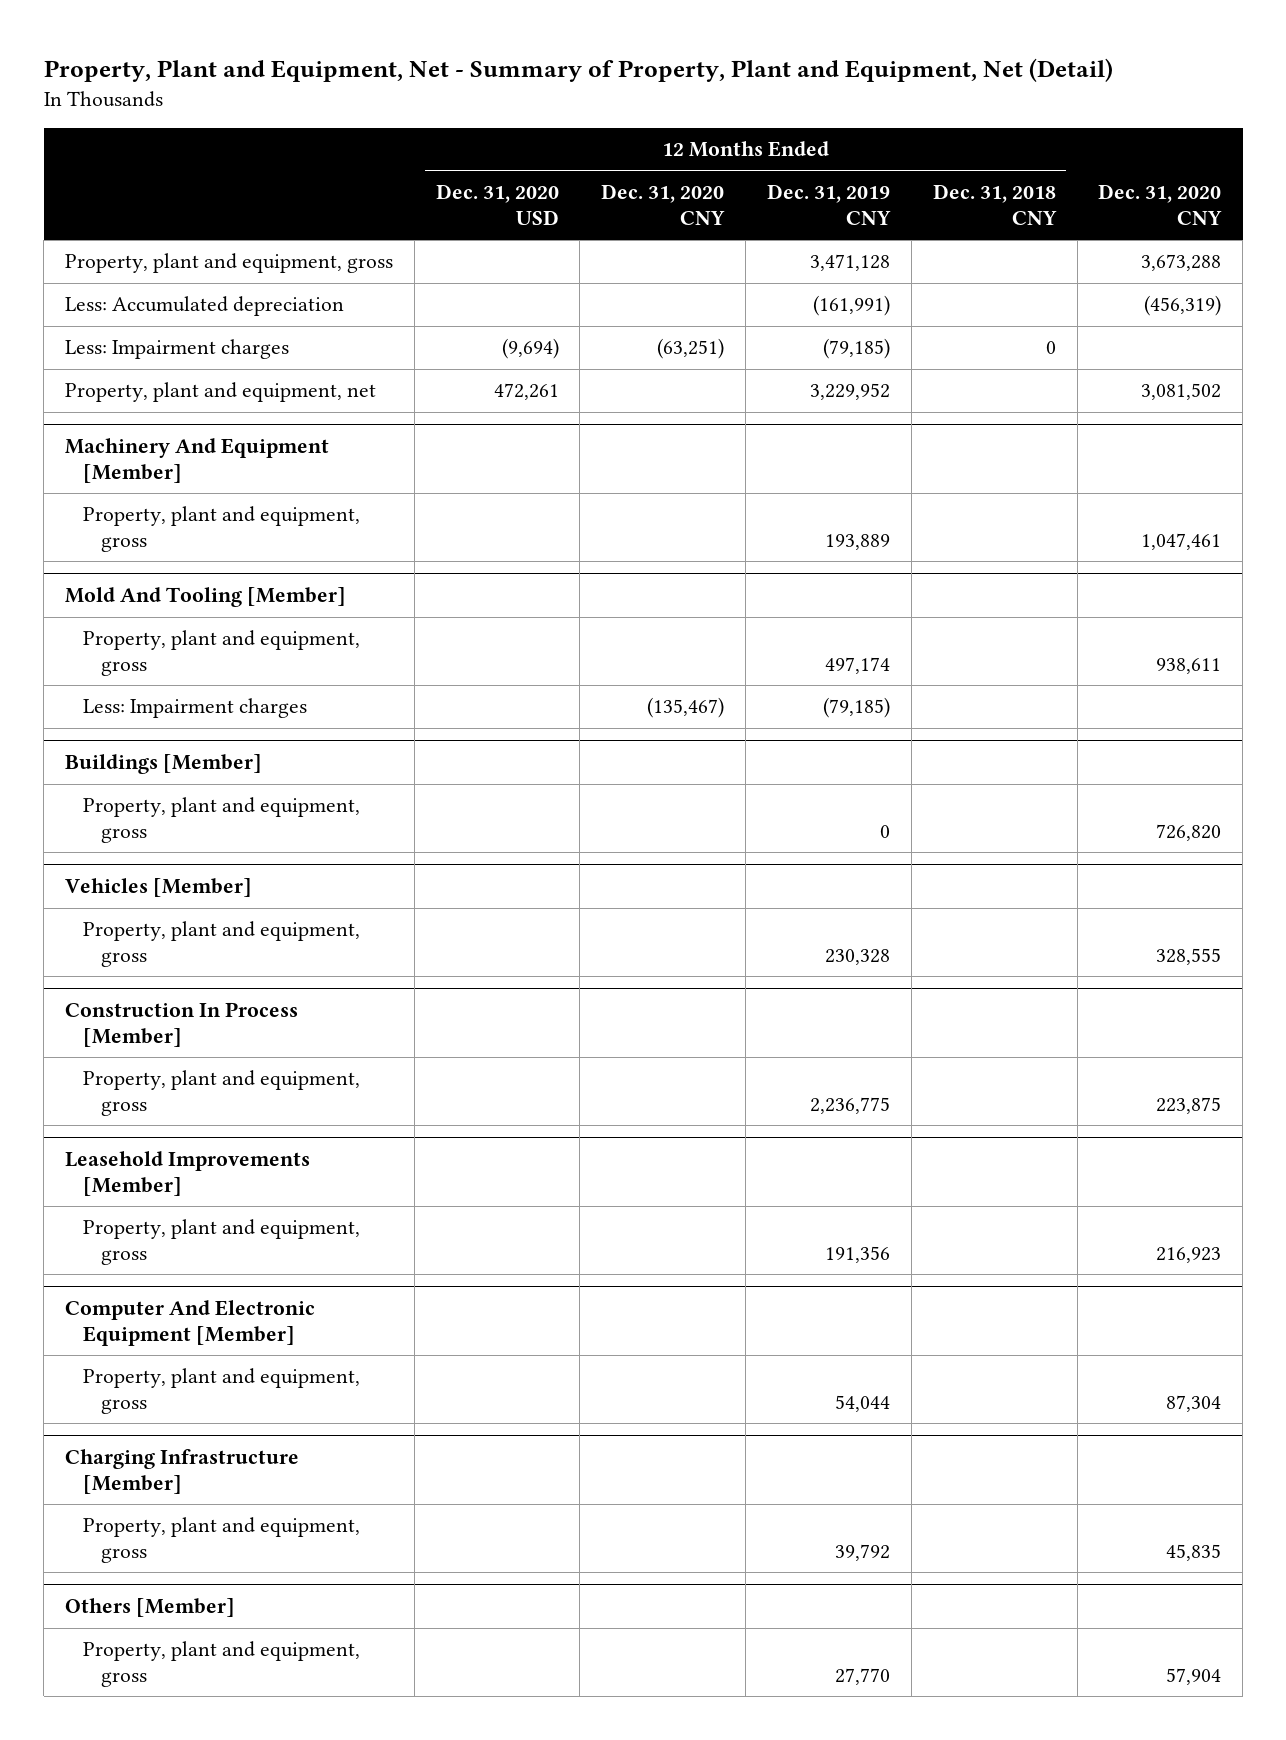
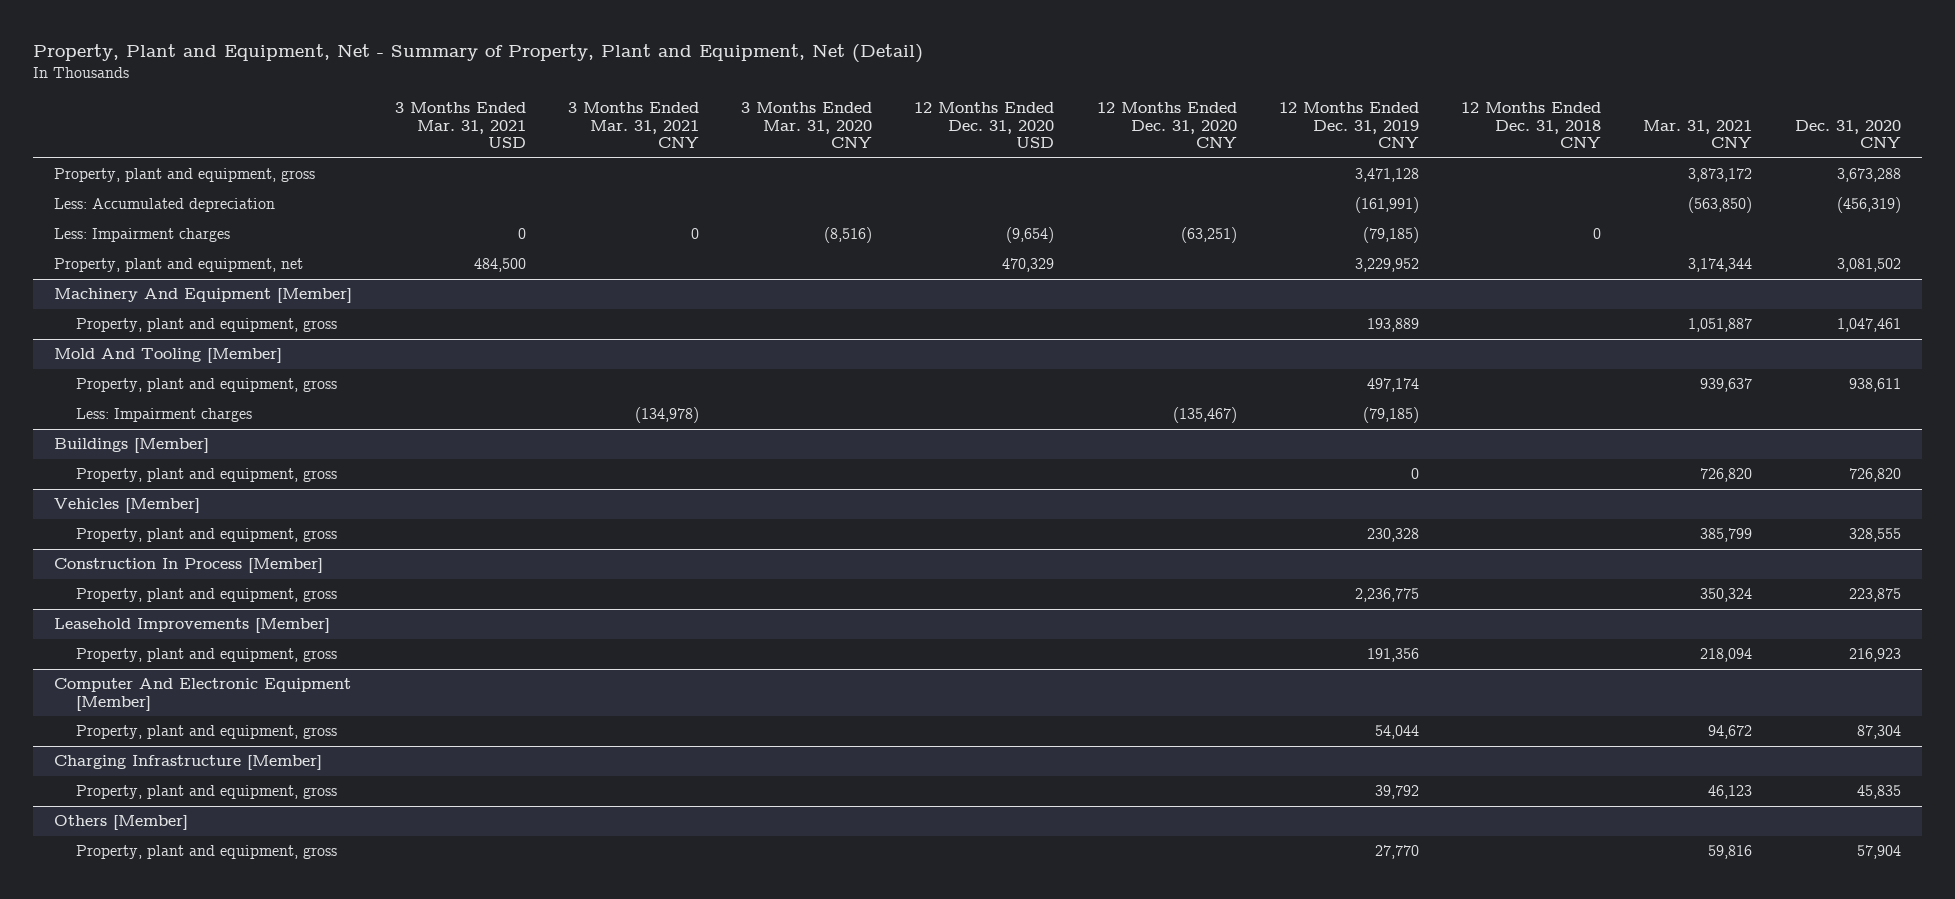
- | 12 Months Ended Dec. 31, 2020 USD | 12 Months Ended Dec. 31, 2020 CNY | 12 Months Ended Dec. 31, 2019 CNY | 12 Months Ended Dec. 31, 2018 CNY | Dec. 31, 2020 CNY
+ | 3 Months Ended Mar. 31, 2021 USD | 3 Months Ended Mar. 31, 2021 CNY | 3 Months Ended Mar. 31, 2020 CNY | 12 Months Ended Dec. 31, 2020 USD | 12 Months Ended Dec. 31, 2020 CNY | 12 Months Ended Dec. 31, 2019 CNY | 12 Months Ended Dec. 31, 2018 CNY | Mar. 31, 2021 CNY | Dec. 31, 2020 CNY
- Less: Impairment charges | (9,694) | (63,251) | (79,185) | 0 |
- Property, plant and equipment, net | 472,261 | | 3,229,952 | | 3,081,502
+ Less: Impairment charges | 0 | 0 | (8,516) | (9,654) | (63,251) | (79,185) | 0 | |
+ Property, plant and equipment, net | 484,500 | | | 470,329 | | 3,229,952 | | 3,174,344 | 3,081,502

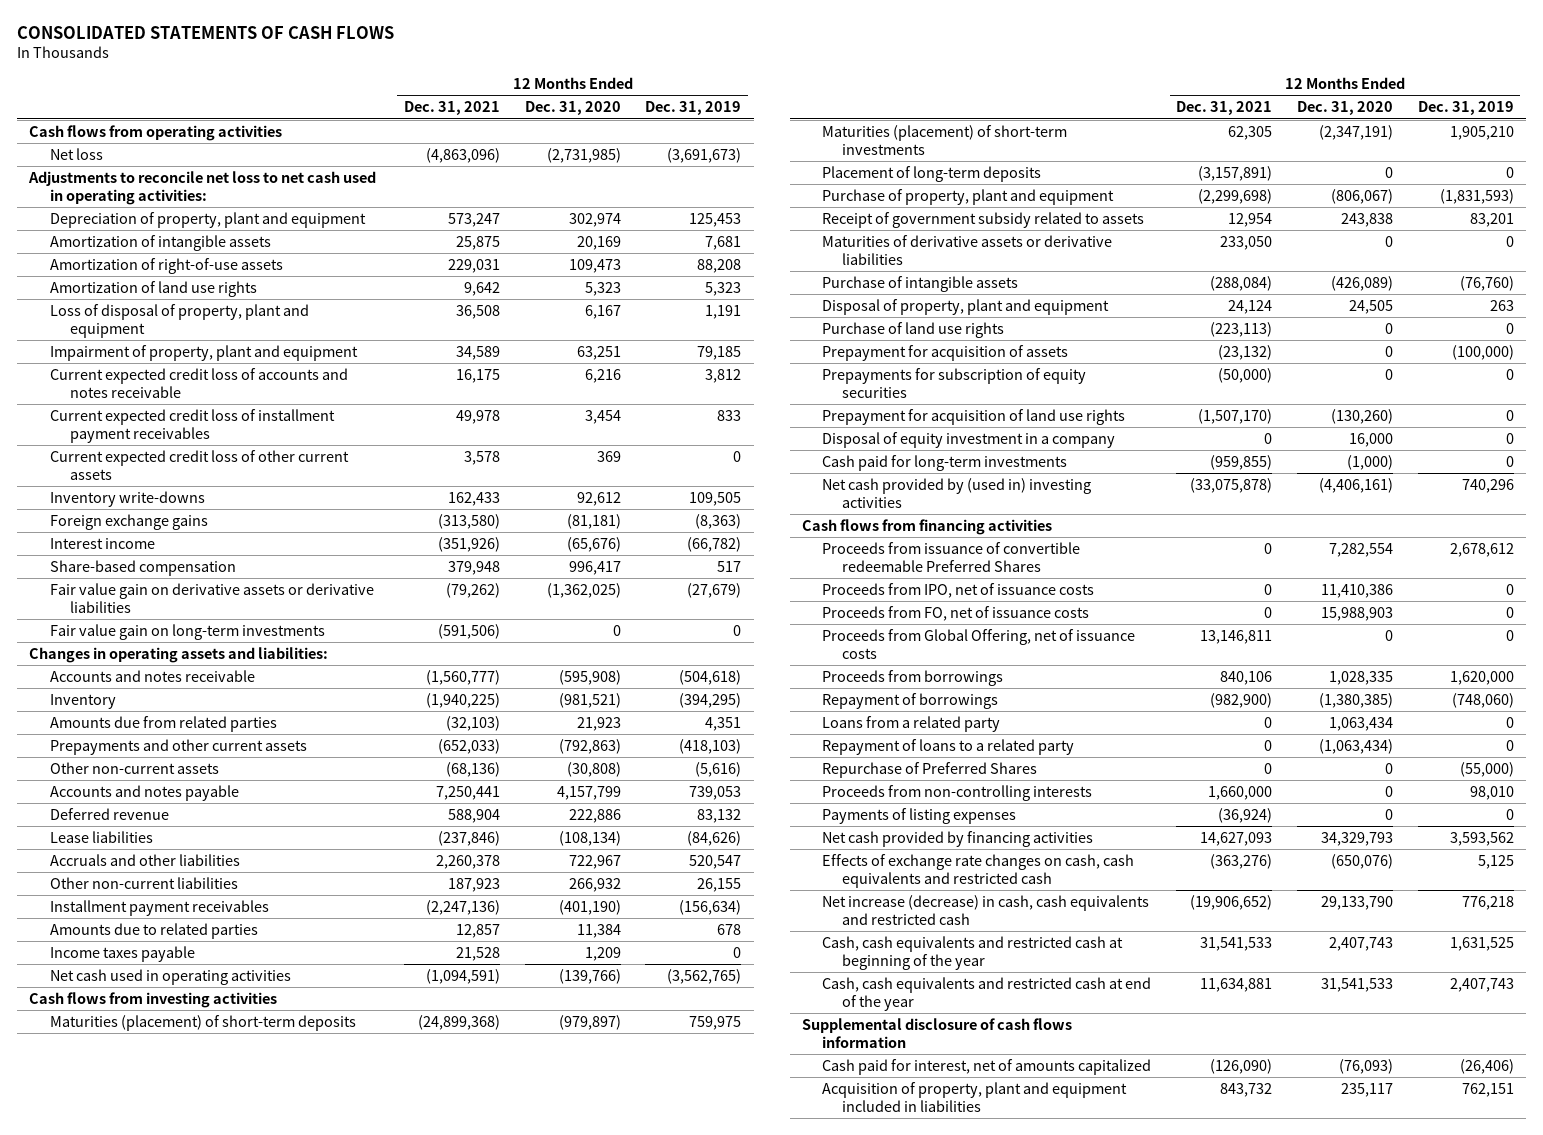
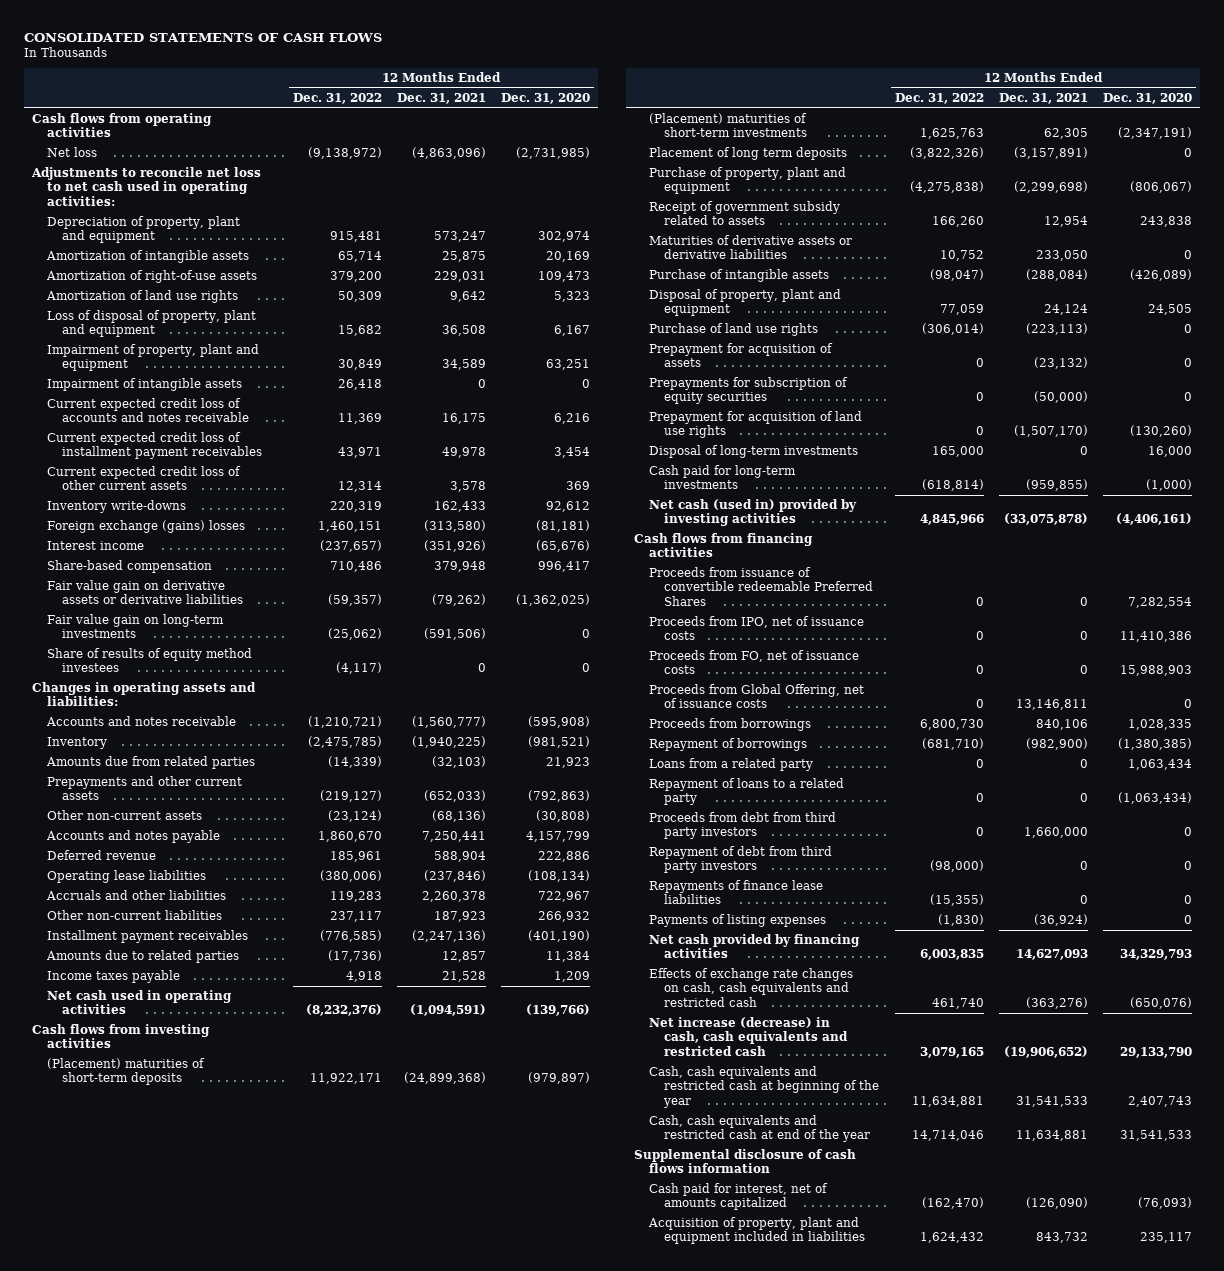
- | 12 Months Ended Dec. 31, 2021 | 12 Months Ended Dec. 31, 2020 | 12 Months Ended Dec. 31, 2019
+ | 12 Months Ended Dec. 31, 2022 | 12 Months Ended Dec. 31, 2021 | 12 Months Ended Dec. 31, 2020
+ Impairment of intangible assets | 26,418 | 0 | 0
- Foreign exchange gains | (313,580) | (81,181) | (8,363)
+ Foreign exchange (gains) losses | 1,460,151 | (313,580) | (81,181)
+ Share of results of equity method investees | (4,117) | 0 | 0
- Lease liabilities | (237,846) | (108,134) | (84,626)
+ Operating lease liabilities | (380,006) | (237,846) | (108,134)
- Maturities (placement) of short-term deposits | (24,899,368) | (979,897) | 759,975
- Maturities (placement) of short-term investments | 62,305 | (2,347,191) | 1,905,210
- Placement of long-term deposits | (3,157,891) | 0 | 0
+ (Placement) maturities of short-term deposits | 11,922,171 | (24,899,368) | (979,897)
+ (Placement) maturities of short-term investments | 1,625,763 | 62,305 | (2,347,191)
+ Placement of long term deposits | (3,822,326) | (3,157,891) | 0
- Disposal of equity investment in a company | 0 | 16,000 | 0
+ Disposal of long-term investments | 165,000 | 0 | 16,000
- Net cash provided by (used in) investing activities | (33,075,878) | (4,406,161) | 740,296
+ Net cash (used in) provided by investing activities | 4,845,966 | (33,075,878) | (4,406,161)
- Repurchase of Preferred Shares | 0 | 0 | (55,000)
- Proceeds from non-controlling interests | 1,660,000 | 0 | 98,010
+ Proceeds from debt from third party investors | 0 | 1,660,000 | 0
+ Repayment of debt from third party investors | (98,000) | 0 | 0
+ Repayments of finance lease liabilities | (15,355) | 0 | 0

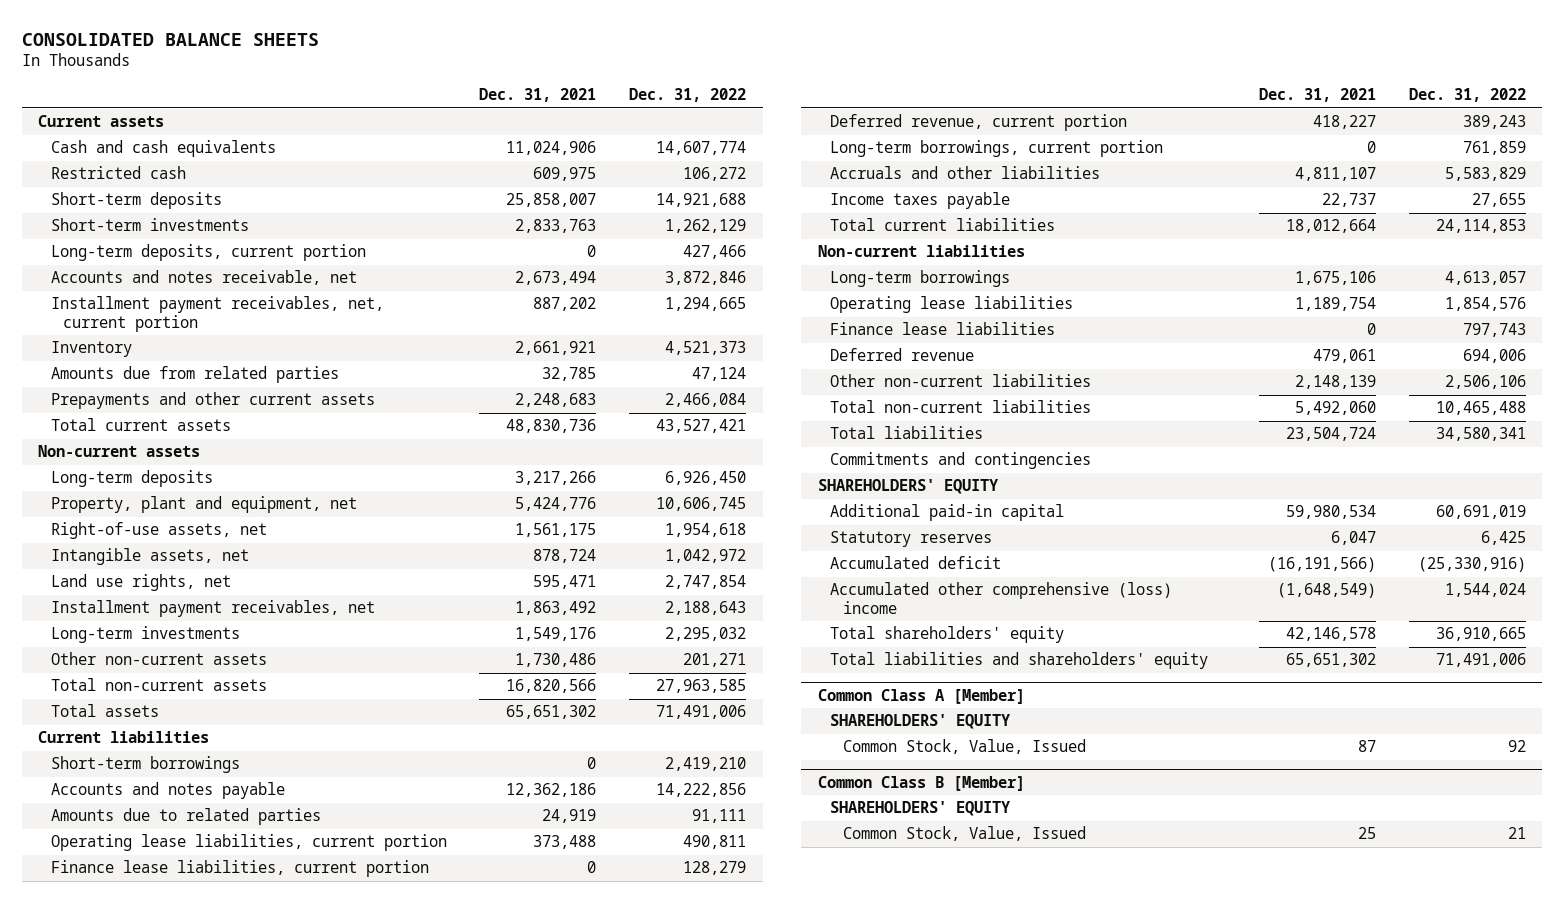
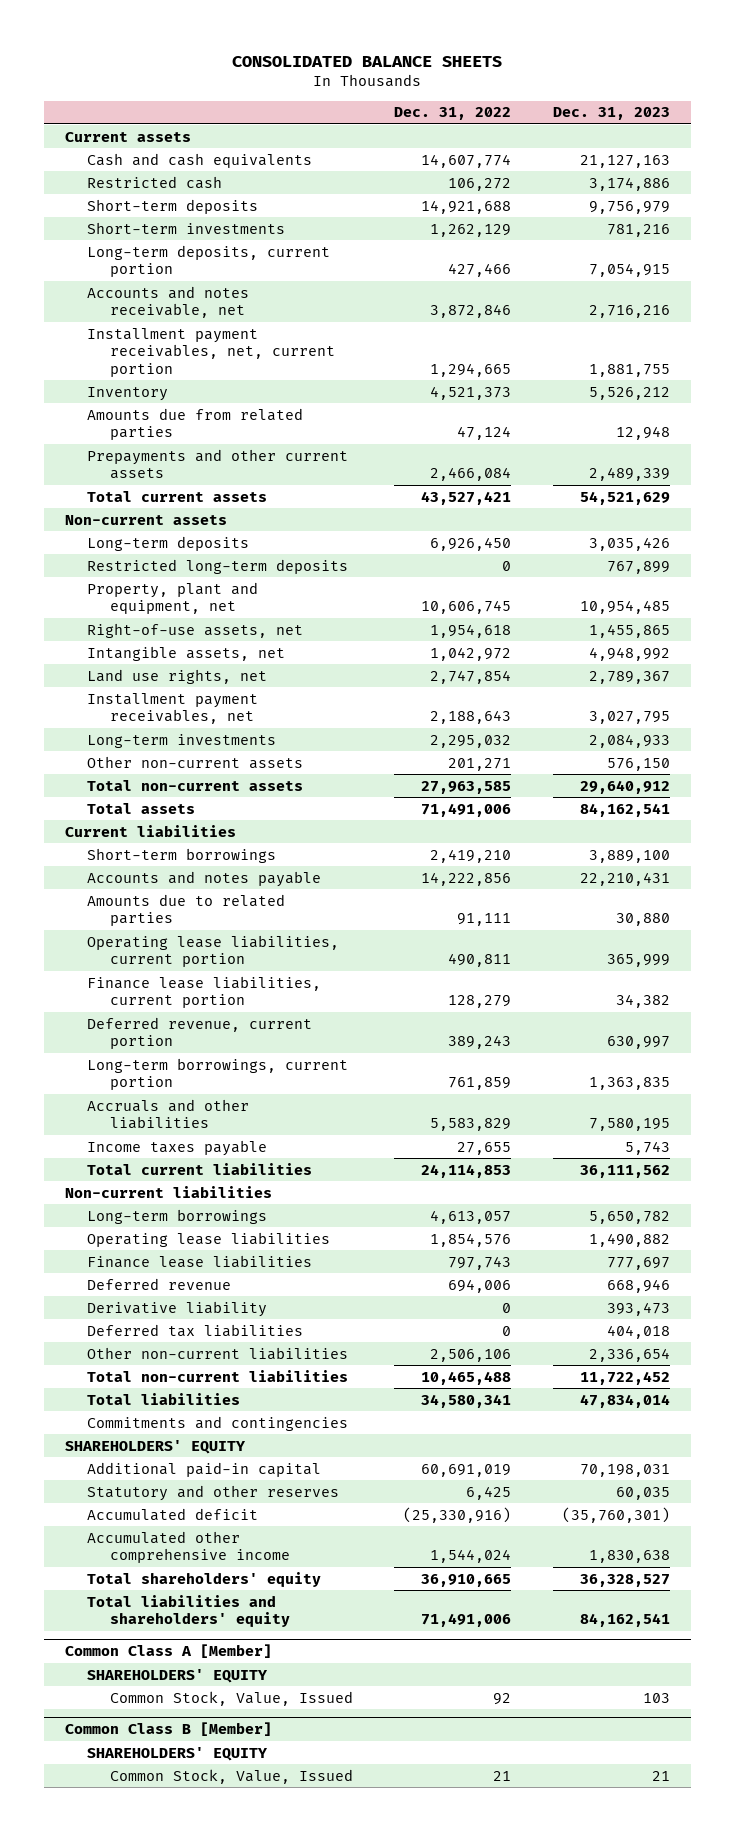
- | Dec. 31, 2021 | Dec. 31, 2022
+ | Dec. 31, 2022 | Dec. 31, 2023
+ Restricted long-term deposits | 0 | 767,899
+ Derivative liability | 0 | 393,473
+ Deferred tax liabilities | 0 | 404,018
- Statutory reserves | 6,047 | 6,425
+ Statutory and other reserves | 6,425 | 60,035
- Accumulated other comprehensive (loss) income | (1,648,549) | 1,544,024
+ Accumulated other comprehensive income | 1,544,024 | 1,830,638

